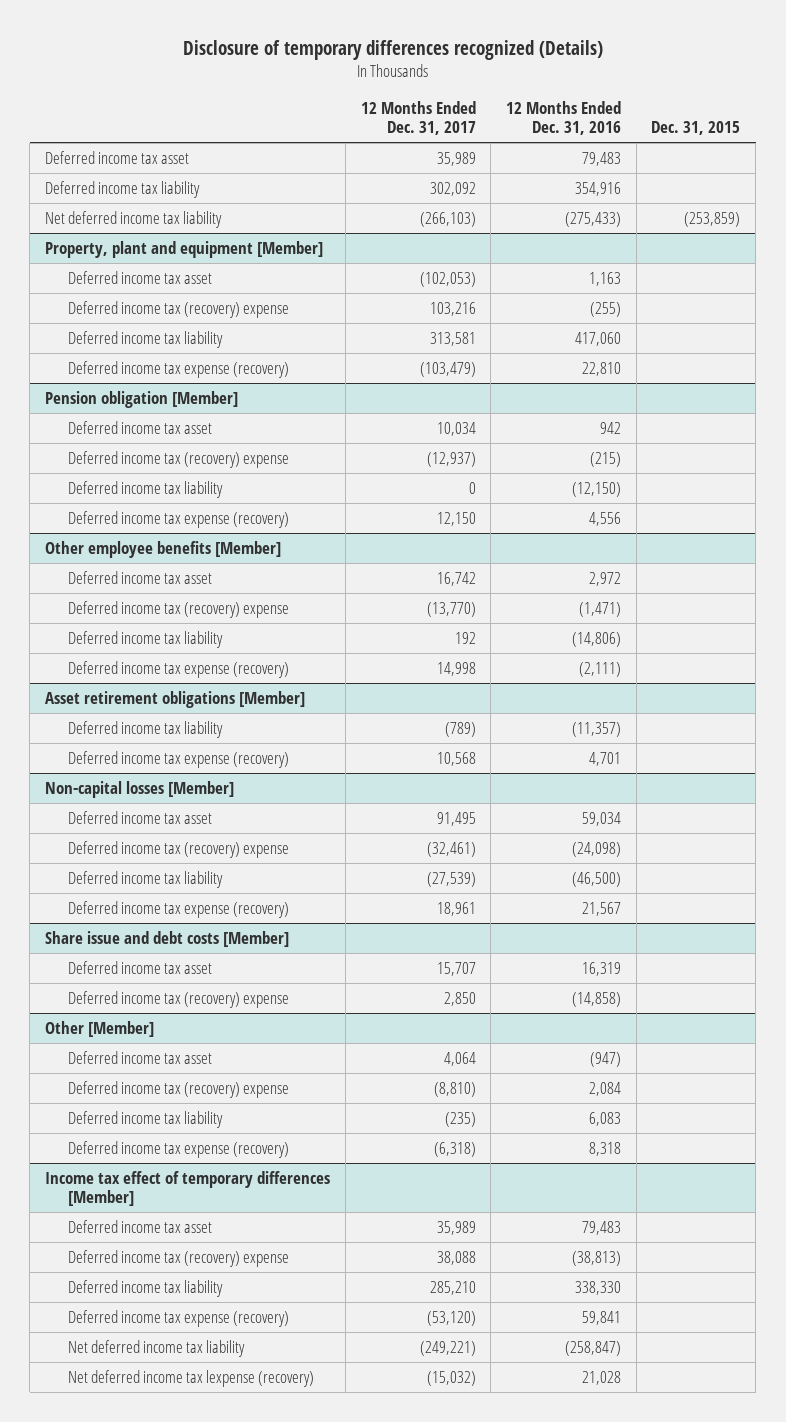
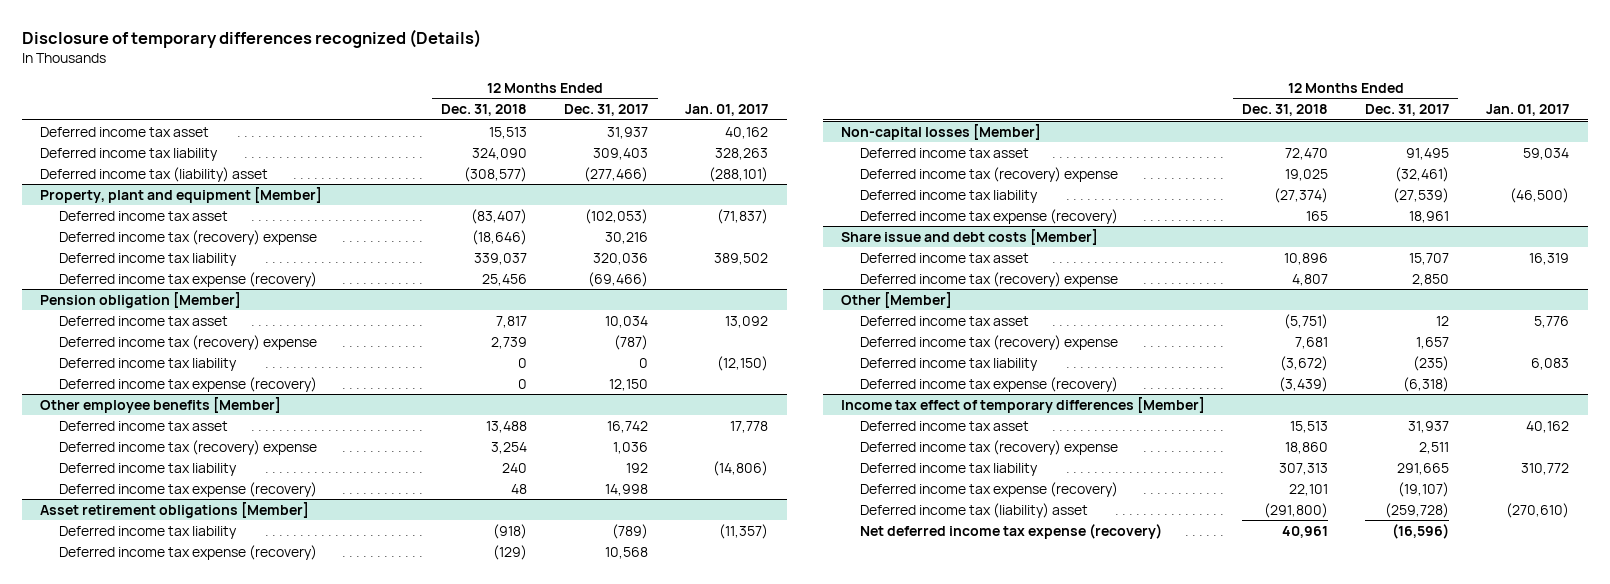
- | 12 Months Ended Dec. 31, 2017 | 12 Months Ended Dec. 31, 2016 | Dec. 31, 2015
+ | 12 Months Ended Dec. 31, 2018 | 12 Months Ended Dec. 31, 2017 | Jan. 01, 2017
- Deferred income tax asset | 35,989 | 79,483 |
- Deferred income tax liability | 302,092 | 354,916 |
- Net deferred income tax liability | (266,103) | (275,433) | (253,859)
+ Deferred income tax asset | 15,513 | 31,937 | 40,162
+ Deferred income tax liability | 324,090 | 309,403 | 328,263
+ Deferred income tax (liability) asset | (308,577) | (277,466) | (288,101)
@ Property, plant and equipment [Member]
- Deferred income tax (recovery) expense | 103,216 | (255) |
- Deferred income tax liability | 313,581 | 417,060 |
- Deferred income tax expense (recovery) | (103,479) | 22,810 |
+ Deferred income tax (recovery) expense | (18,646) | 30,216 |
+ Deferred income tax liability | 339,037 | 320,036 | 389,502
+ Deferred income tax expense (recovery) | 25,456 | (69,466) |
@ Pension obligation [Member]
- Deferred income tax (recovery) expense | (12,937) | (215) |
+ Deferred income tax (recovery) expense | 2,739 | (787) |
@ Other employee benefits [Member]
- Deferred income tax (recovery) expense | (13,770) | (1,471) |
+ Deferred income tax (recovery) expense | 3,254 | 1,036 |
@ Other [Member]
- Deferred income tax asset | 4,064 | (947) |
- Deferred income tax (recovery) expense | (8,810) | 2,084 |
+ Deferred income tax asset | (5,751) | 12 | 5,776
+ Deferred income tax (recovery) expense | 7,681 | 1,657 |
@ Income tax effect of temporary differences [Member]
- Deferred income tax asset | 35,989 | 79,483 |
- Deferred income tax (recovery) expense | 38,088 | (38,813) |
- Deferred income tax liability | 285,210 | 338,330 |
- Deferred income tax expense (recovery) | (53,120) | 59,841 |
- Net deferred income tax liability | (249,221) | (258,847) |
- Net deferred income tax lexpense (recovery) | (15,032) | 21,028 |
+ Deferred income tax asset | 15,513 | 31,937 | 40,162
+ Deferred income tax (recovery) expense | 18,860 | 2,511 |
+ Deferred income tax liability | 307,313 | 291,665 | 310,772
+ Deferred income tax expense (recovery) | 22,101 | (19,107) |
+ Deferred income tax (liability) asset | (291,800) | (259,728) | (270,610)
+ Net deferred income tax expense (recovery) | 40,961 | (16,596) |

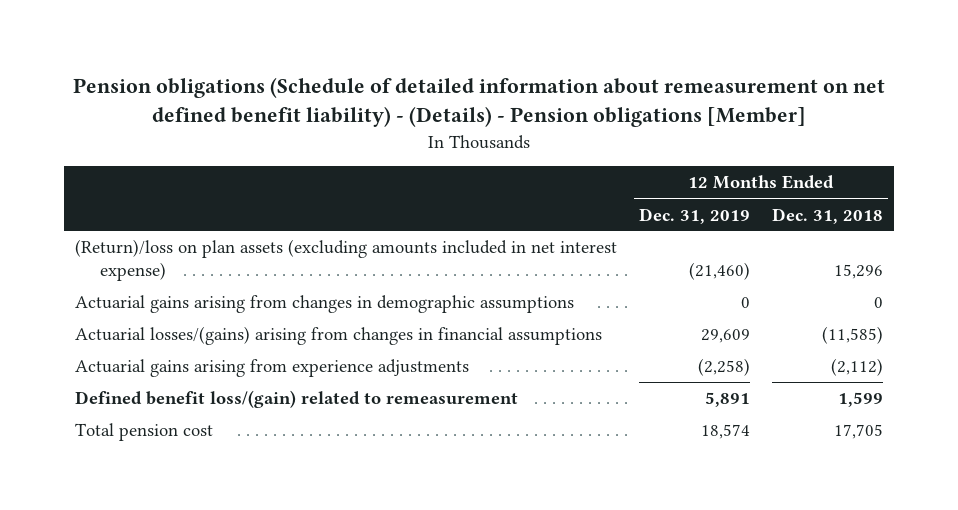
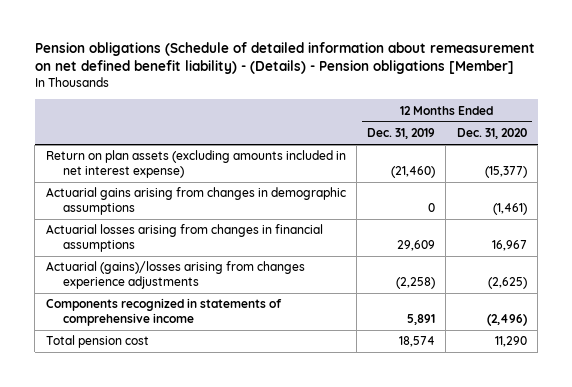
- | 12 Months Ended Dec. 31, 2019 | 12 Months Ended Dec. 31, 2018
+ | 12 Months Ended Dec. 31, 2019 | 12 Months Ended Dec. 31, 2020
- (Return)/loss on plan assets (excluding amounts included in net interest expense) | (21,460) | 15,296
+ Return on plan assets (excluding amounts included in net interest expense) | (21,460) | (15,377)
- Actuarial losses/(gains) arising from changes in financial assumptions | 29,609 | (11,585)
- Actuarial gains arising from experience adjustments | (2,258) | (2,112)
- Defined benefit loss/(gain) related to remeasurement | 5,891 | 1,599
+ Actuarial losses arising from changes in financial assumptions | 29,609 | 16,967
+ Actuarial (gains)/losses arising from changes experience adjustments | (2,258) | (2,625)
+ Components recognized in statements of comprehensive income | 5,891 | (2,496)

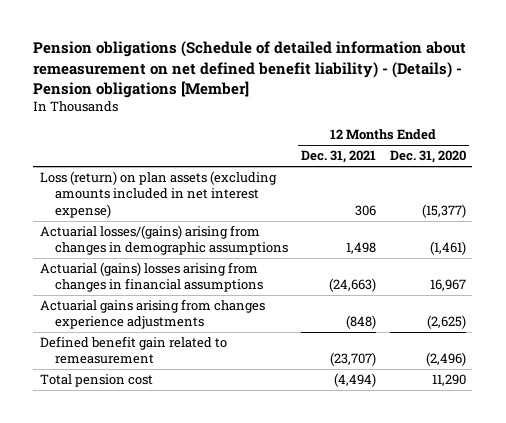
- | 12 Months Ended Dec. 31, 2019 | 12 Months Ended Dec. 31, 2020
+ | 12 Months Ended Dec. 31, 2021 | 12 Months Ended Dec. 31, 2020
- Return on plan assets (excluding amounts included in net interest expense) | (21,460) | (15,377)
- Actuarial gains arising from changes in demographic assumptions | 0 | (1,461)
- Actuarial losses arising from changes in financial assumptions | 29,609 | 16,967
- Actuarial (gains)/losses arising from changes experience adjustments | (2,258) | (2,625)
- Components recognized in statements of comprehensive income | 5,891 | (2,496)
+ Loss (return) on plan assets (excluding amounts included in net interest expense) | 306 | (15,377)
+ Actuarial losses/(gains) arising from changes in demographic assumptions | 1,498 | (1,461)
+ Actuarial (gains) losses arising from changes in financial assumptions | (24,663) | 16,967
+ Actuarial gains arising from changes experience adjustments | (848) | (2,625)
+ Defined benefit gain related to remeasurement | (23,707) | (2,496)

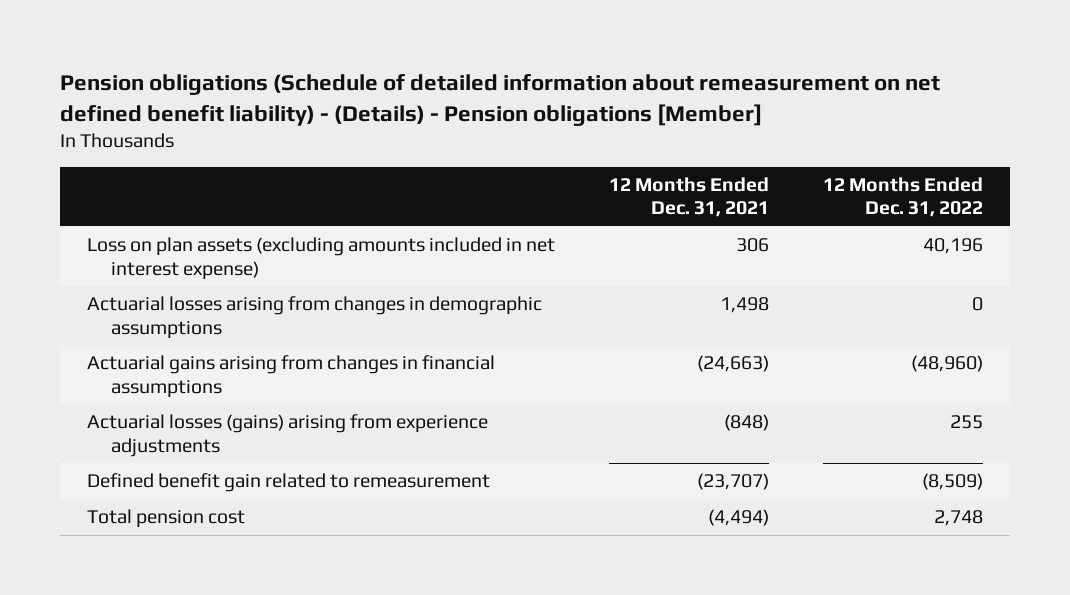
- | 12 Months Ended Dec. 31, 2021 | 12 Months Ended Dec. 31, 2020
+ | 12 Months Ended Dec. 31, 2021 | 12 Months Ended Dec. 31, 2022
- Loss (return) on plan assets (excluding amounts included in net interest expense) | 306 | (15,377)
- Actuarial losses/(gains) arising from changes in demographic assumptions | 1,498 | (1,461)
- Actuarial (gains) losses arising from changes in financial assumptions | (24,663) | 16,967
- Actuarial gains arising from changes experience adjustments | (848) | (2,625)
+ Loss on plan assets (excluding amounts included in net interest expense) | 306 | 40,196
+ Actuarial losses arising from changes in demographic assumptions | 1,498 | 0
+ Actuarial gains arising from changes in financial assumptions | (24,663) | (48,960)
+ Actuarial losses (gains) arising from experience adjustments | (848) | 255

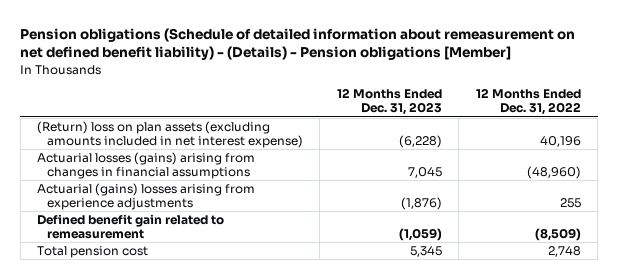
- | 12 Months Ended Dec. 31, 2021 | 12 Months Ended Dec. 31, 2022
+ | 12 Months Ended Dec. 31, 2023 | 12 Months Ended Dec. 31, 2022
- Loss on plan assets (excluding amounts included in net interest expense) | 306 | 40,196
- Actuarial losses arising from changes in demographic assumptions | 1,498 | 0
- Actuarial gains arising from changes in financial assumptions | (24,663) | (48,960)
- Actuarial losses (gains) arising from experience adjustments | (848) | 255
+ (Return) loss on plan assets (excluding amounts included in net interest expense) | (6,228) | 40,196
+ Actuarial losses (gains) arising from changes in financial assumptions | 7,045 | (48,960)
+ Actuarial (gains) losses arising from experience adjustments | (1,876) | 255

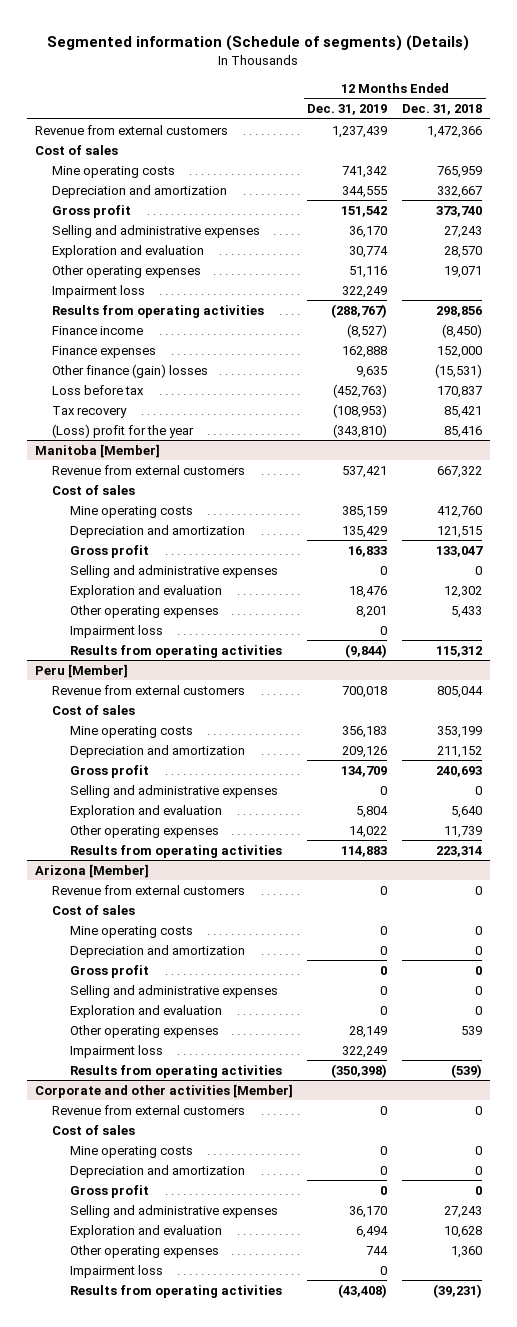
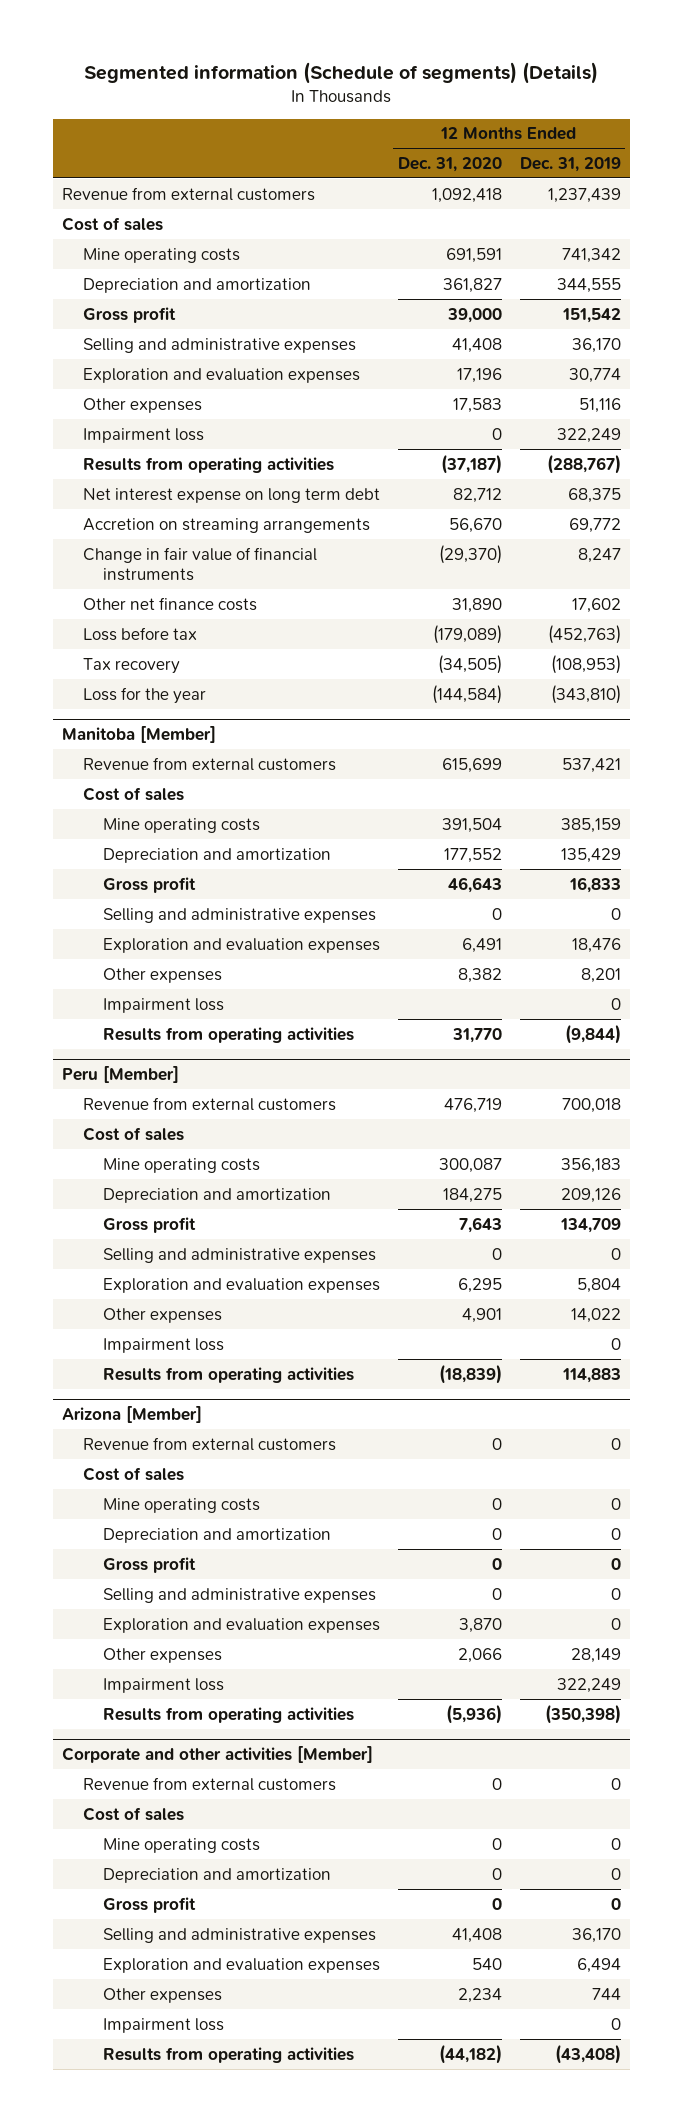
- | 12 Months Ended Dec. 31, 2019 | 12 Months Ended Dec. 31, 2018
+ | 12 Months Ended Dec. 31, 2020 | 12 Months Ended Dec. 31, 2019
- Exploration and evaluation | 30,774 | 28,570
- Other operating expenses | 51,116 | 19,071
+ Exploration and evaluation expenses | 17,196 | 30,774
+ Other expenses | 17,583 | 51,116
- Finance income | (8,527) | (8,450)
- Finance expenses | 162,888 | 152,000
- Other finance (gain) losses | 9,635 | (15,531)
+ Net interest expense on long term debt | 82,712 | 68,375
+ Accretion on streaming arrangements | 56,670 | 69,772
+ Change in fair value of financial instruments | (29,370) | 8,247
+ Other net finance costs | 31,890 | 17,602
- (Loss) profit for the year | (343,810) | 85,416
+ Loss for the year | (144,584) | (343,810)
@ Manitoba [Member]
- Exploration and evaluation | 18,476 | 12,302
- Other operating expenses | 8,201 | 5,433
+ Exploration and evaluation expenses | 6,491 | 18,476
+ Other expenses | 8,382 | 8,201
@ Peru [Member]
- Exploration and evaluation | 5,804 | 5,640
- Other operating expenses | 14,022 | 11,739
+ Exploration and evaluation expenses | 6,295 | 5,804
+ Other expenses | 4,901 | 14,022
+ Impairment loss | | 0
@ Arizona [Member]
- Exploration and evaluation | 0 | 0
- Other operating expenses | 28,149 | 539
+ Exploration and evaluation expenses | 3,870 | 0
+ Other expenses | 2,066 | 28,149
@ Corporate and other activities [Member]
- Exploration and evaluation | 6,494 | 10,628
- Other operating expenses | 744 | 1,360
+ Exploration and evaluation expenses | 540 | 6,494
+ Other expenses | 2,234 | 744

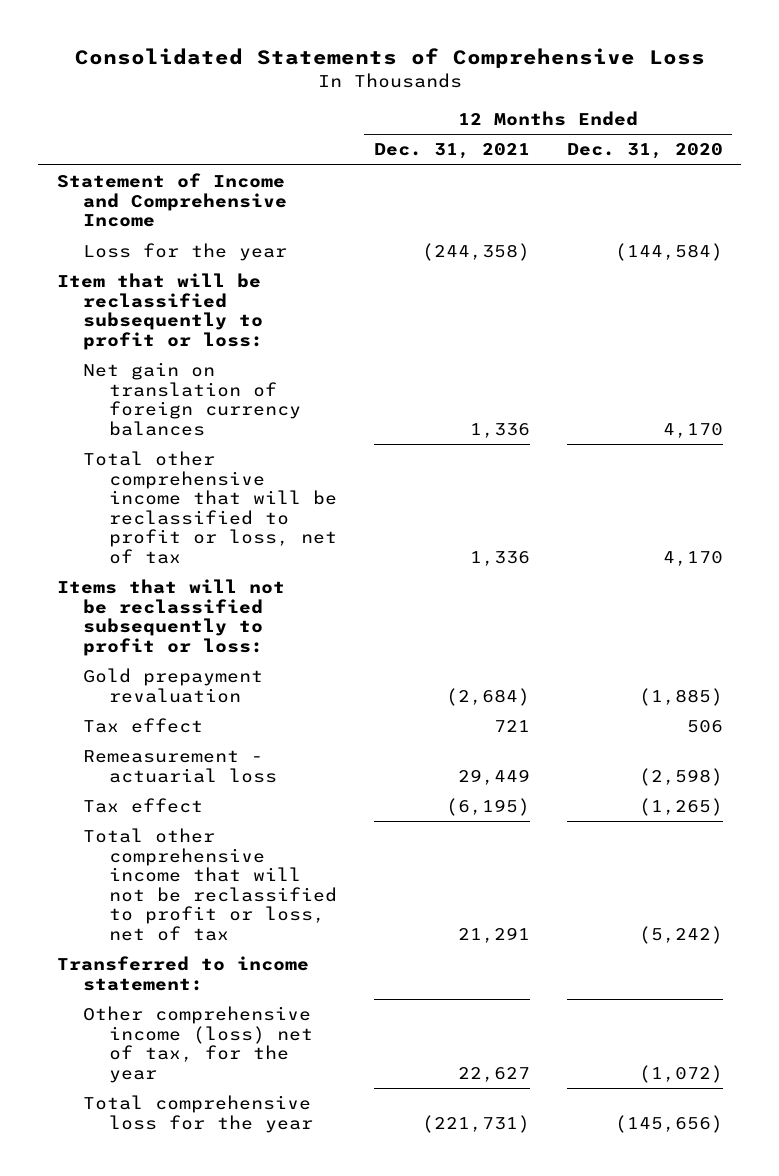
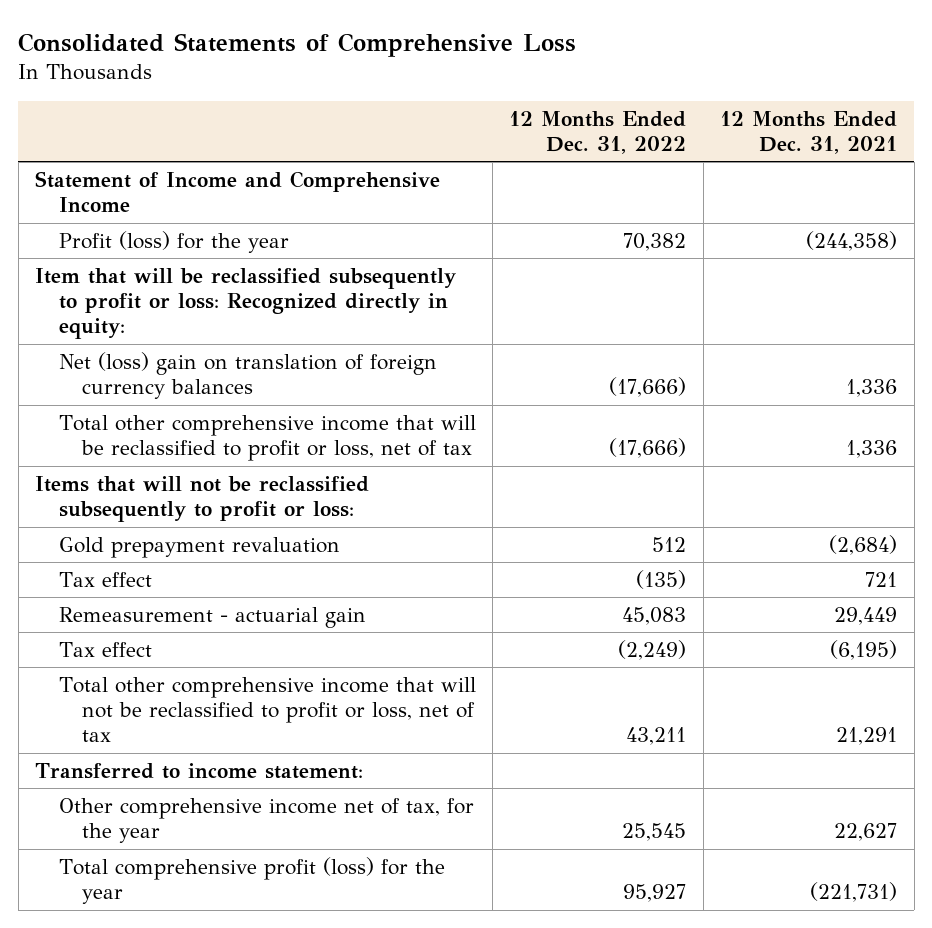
- | 12 Months Ended Dec. 31, 2021 | 12 Months Ended Dec. 31, 2020
+ | 12 Months Ended Dec. 31, 2022 | 12 Months Ended Dec. 31, 2021
- Loss for the year | (244,358) | (144,584)
- Item that will be reclassified subsequently to profit or loss:
- Net gain on translation of foreign currency balances | 1,336 | 4,170
+ Profit (loss) for the year | 70,382 | (244,358)
+ Item that will be reclassified subsequently to profit or loss: Recognized directly in equity:
+ Net (loss) gain on translation of foreign currency balances | (17,666) | 1,336
- Remeasurement - actuarial loss | 29,449 | (2,598)
+ Remeasurement - actuarial gain | 45,083 | 29,449
- Other comprehensive income (loss) net of tax, for the year | 22,627 | (1,072)
- Total comprehensive loss for the year | (221,731) | (145,656)
+ Other comprehensive income net of tax, for the year | 25,545 | 22,627
+ Total comprehensive profit (loss) for the year | 95,927 | (221,731)

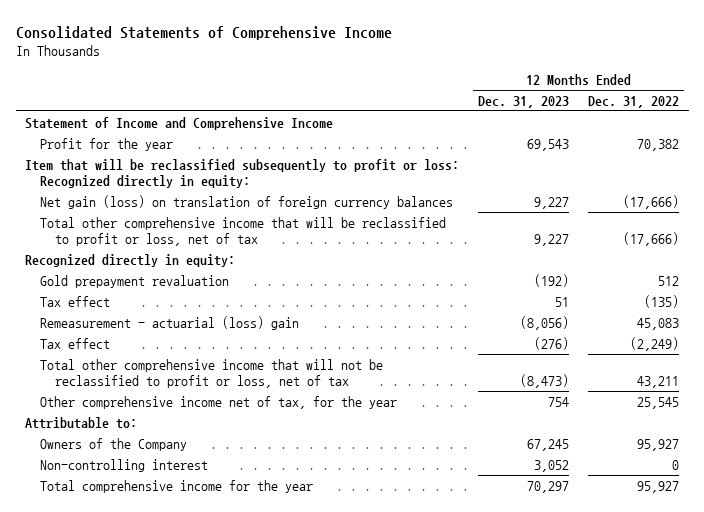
- Consolidated Statements of Comprehensive Loss
+ Consolidated Statements of Comprehensive Income
- | 12 Months Ended Dec. 31, 2022 | 12 Months Ended Dec. 31, 2021
+ | 12 Months Ended Dec. 31, 2023 | 12 Months Ended Dec. 31, 2022
- Profit (loss) for the year | 70,382 | (244,358)
+ Profit for the year | 69,543 | 70,382
- Net (loss) gain on translation of foreign currency balances | (17,666) | 1,336
+ Net gain (loss) on translation of foreign currency balances | 9,227 | (17,666)
- Items that will not be reclassified subsequently to profit or loss:
+ Recognized directly in equity:
- Remeasurement - actuarial gain | 45,083 | 29,449
+ Remeasurement - actuarial (loss) gain | (8,056) | 45,083
- Transferred to income statement:
- Total comprehensive profit (loss) for the year | 95,927 | (221,731)
+ Attributable to:
+ Owners of the Company | 67,245 | 95,927
+ Non-controlling interest | 3,052 | 0
+ Total comprehensive income for the year | 70,297 | 95,927

